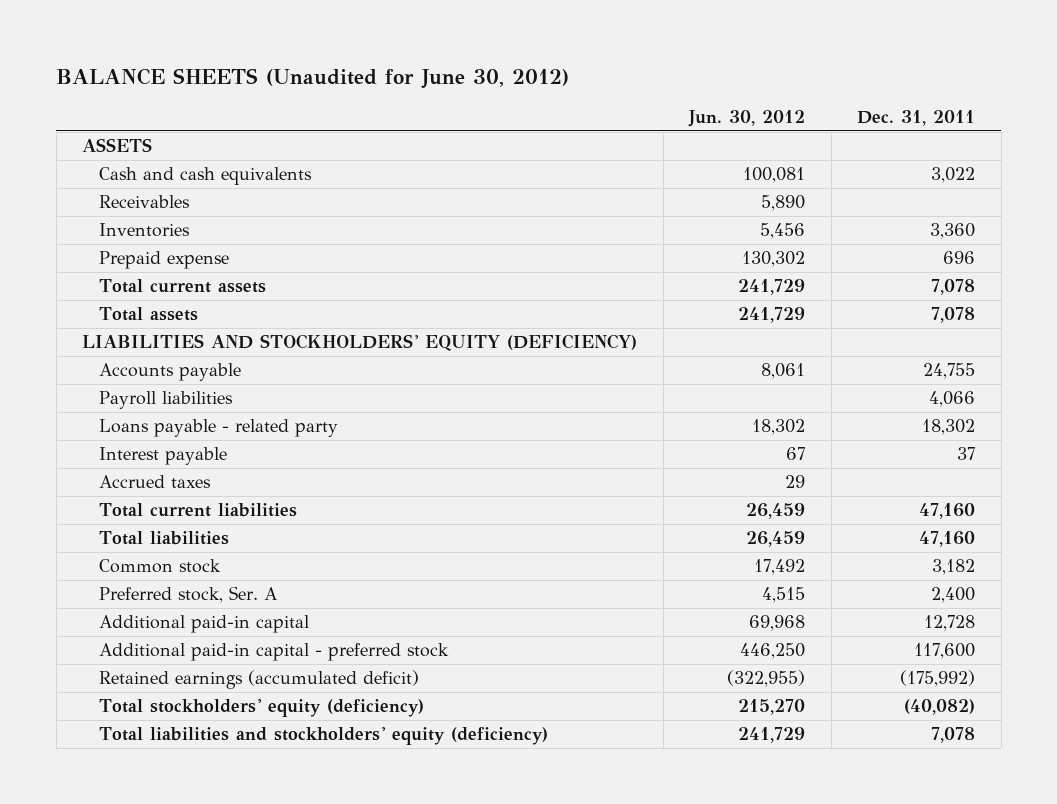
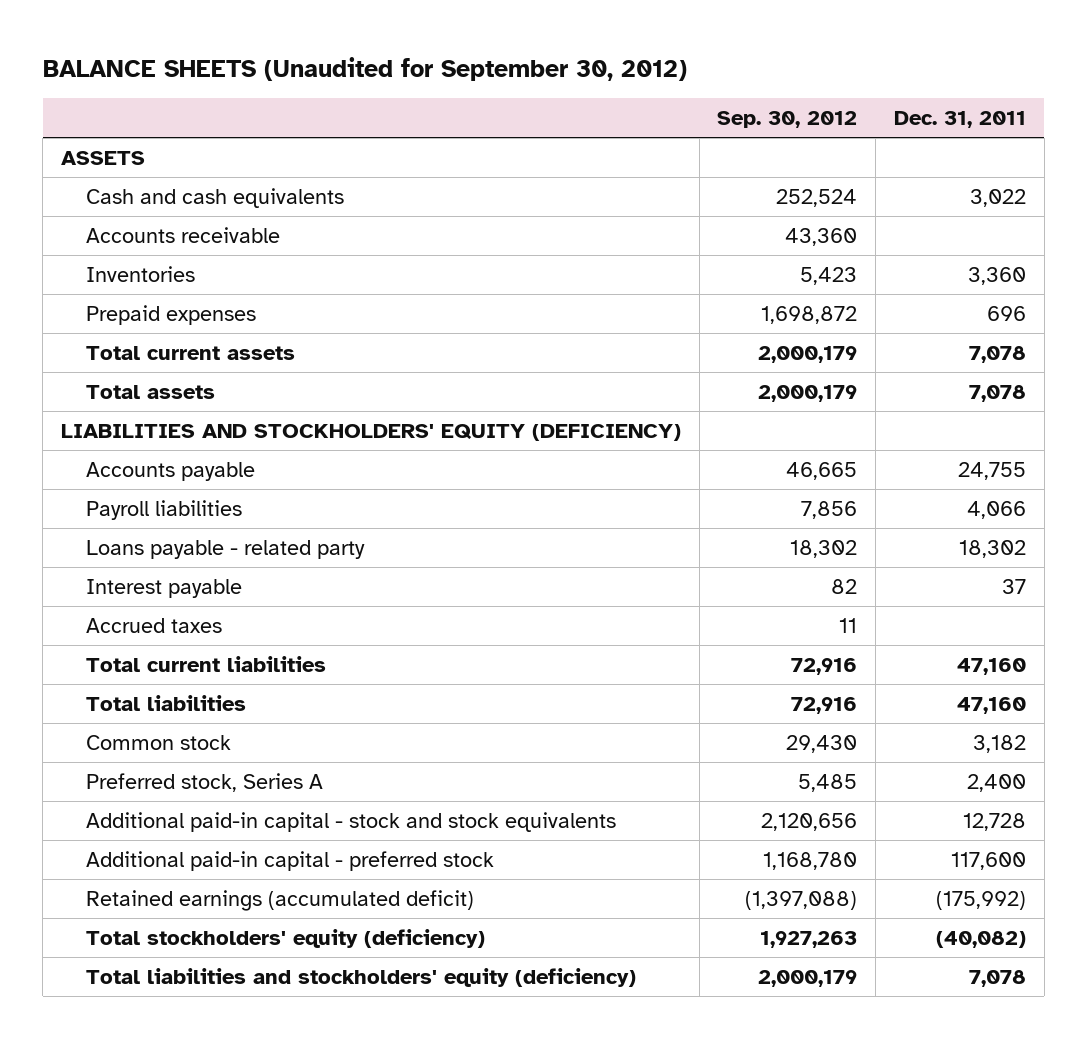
- BALANCE SHEETS (Unaudited for June 30, 2012)
+ BALANCE SHEETS (Unaudited for September 30, 2012)
- | Jun. 30, 2012 | Dec. 31, 2011
+ | Sep. 30, 2012 | Dec. 31, 2011
- Receivables | 5,890 |
+ Accounts receivable | 43,360 |
- Prepaid expense | 130,302 | 696
+ Prepaid expenses | 1,698,872 | 696
- Preferred stock, Ser. A | 4,515 | 2,400
- Additional paid-in capital | 69,968 | 12,728
+ Preferred stock, Series A | 5,485 | 2,400
+ Additional paid-in capital - stock and stock equivalents | 2,120,656 | 12,728

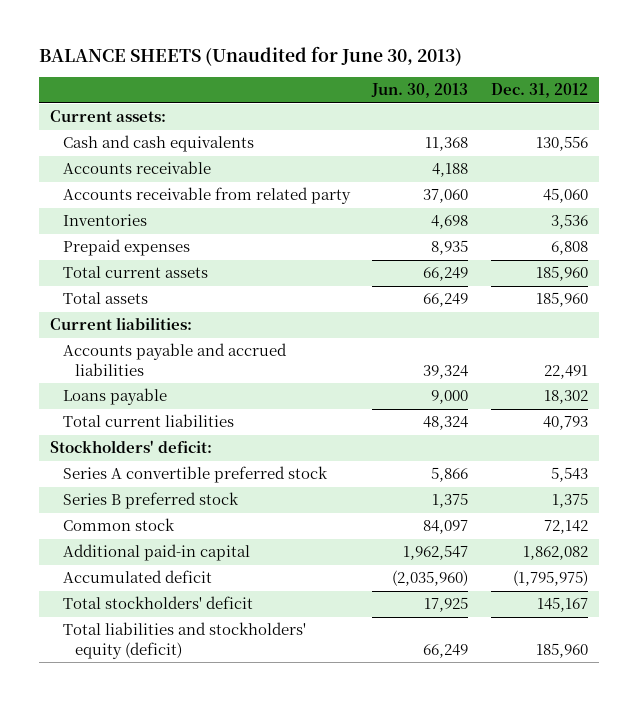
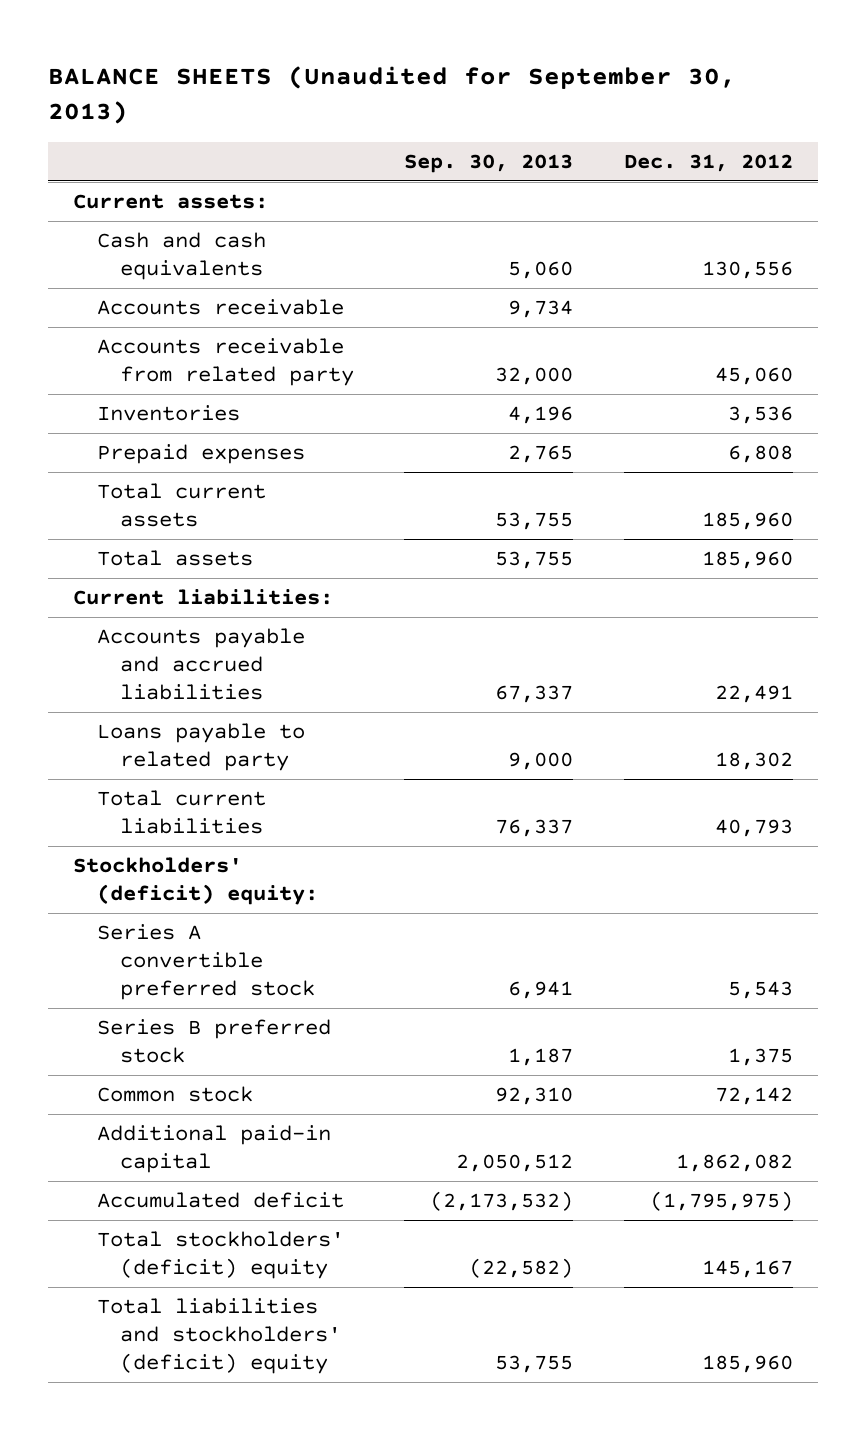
- BALANCE SHEETS (Unaudited for June 30, 2013)
+ BALANCE SHEETS (Unaudited for September 30, 2013)
- | Jun. 30, 2013 | Dec. 31, 2012
+ | Sep. 30, 2013 | Dec. 31, 2012
- Loans payable | 9,000 | 18,302
+ Loans payable to related party | 9,000 | 18,302
- Stockholders' deficit:
+ Stockholders' (deficit) equity:
- Total stockholders' deficit | 17,925 | 145,167
- Total liabilities and stockholders' equity (deficit) | 66,249 | 185,960
+ Total stockholders' (deficit) equity | (22,582) | 145,167
+ Total liabilities and stockholders' (deficit) equity | 53,755 | 185,960

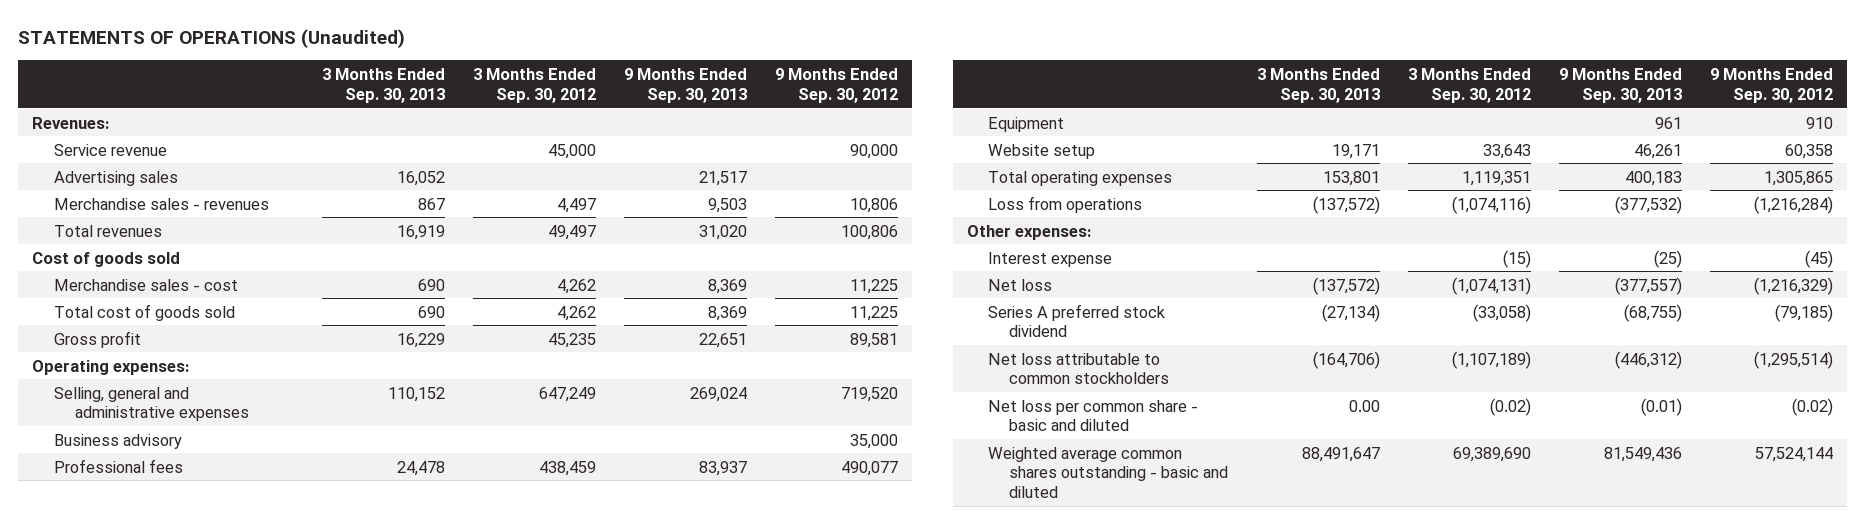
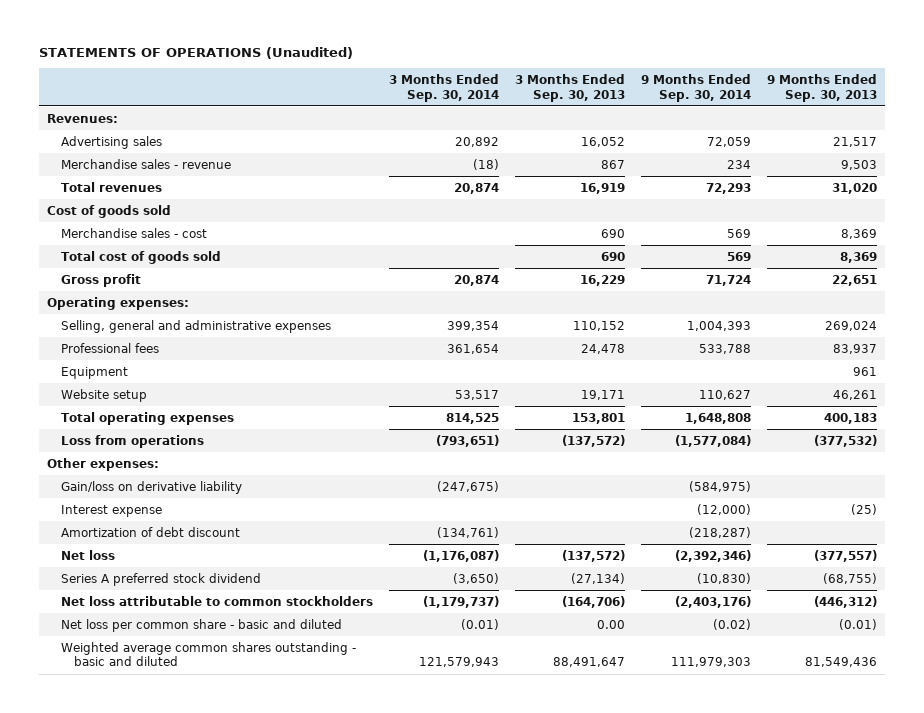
- | 3 Months Ended Sep. 30, 2013 | 3 Months Ended Sep. 30, 2012 | 9 Months Ended Sep. 30, 2013 | 9 Months Ended Sep. 30, 2012
+ | 3 Months Ended Sep. 30, 2014 | 3 Months Ended Sep. 30, 2013 | 9 Months Ended Sep. 30, 2014 | 9 Months Ended Sep. 30, 2013
- Service revenue | | 45,000 | | 90,000
- Merchandise sales - revenues | 867 | 4,497 | 9,503 | 10,806
+ Merchandise sales - revenue | (18) | 867 | 234 | 9,503
- Business advisory | | | | 35,000
+ Gain/loss on derivative liability | (247,675) | | (584,975) |
+ Amortization of debt discount | (134,761) | | (218,287) |

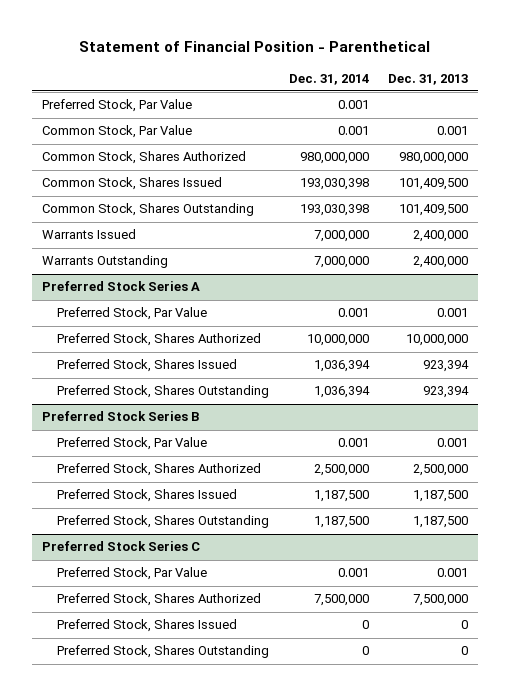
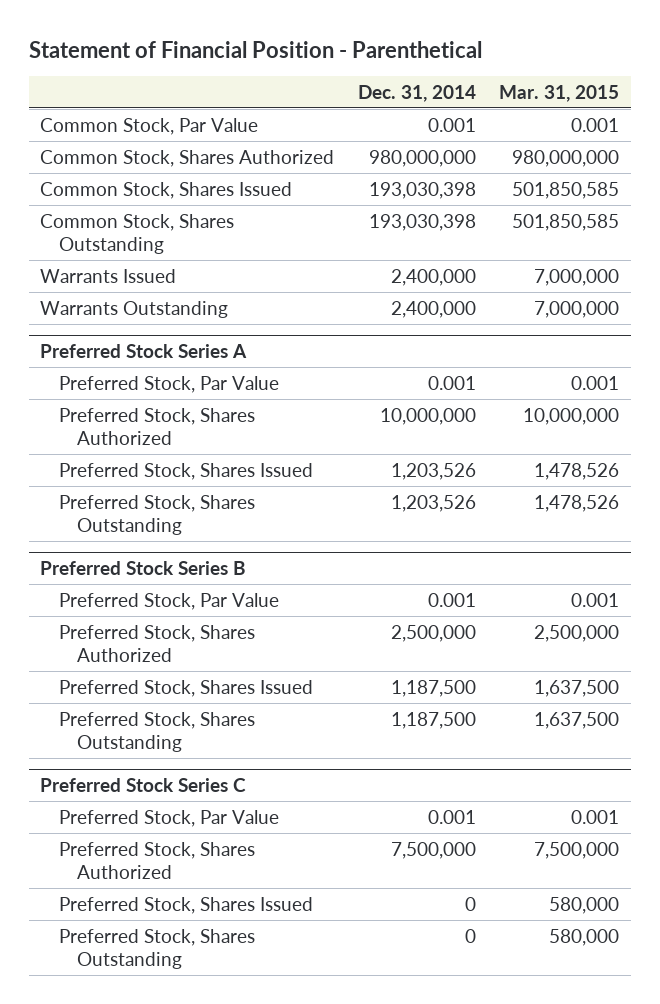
- | Dec. 31, 2014 | Dec. 31, 2013
+ | Dec. 31, 2014 | Mar. 31, 2015
- Preferred Stock, Par Value | 0.001 |
- Warrants Issued | 7,000,000 | 2,400,000
- Warrants Outstanding | 7,000,000 | 2,400,000
+ Warrants Issued | 2,400,000 | 7,000,000
+ Warrants Outstanding | 2,400,000 | 7,000,000
@ Preferred Stock Series A
- Preferred Stock, Shares Issued | 1,036,394 | 923,394
- Preferred Stock, Shares Outstanding | 1,036,394 | 923,394
+ Preferred Stock, Shares Issued | 1,203,526 | 1,478,526
+ Preferred Stock, Shares Outstanding | 1,203,526 | 1,478,526

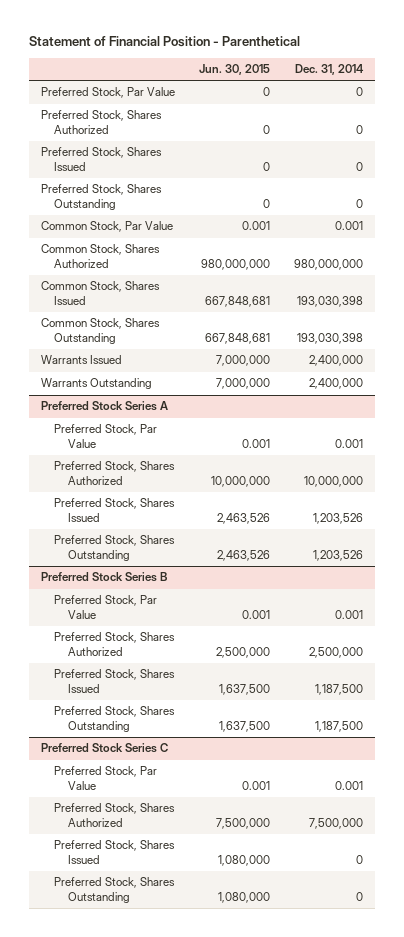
- | Dec. 31, 2014 | Mar. 31, 2015
+ | Jun. 30, 2015 | Dec. 31, 2014
+ Preferred Stock, Par Value | 0 | 0
+ Preferred Stock, Shares Authorized | 0 | 0
+ Preferred Stock, Shares Issued | 0 | 0
+ Preferred Stock, Shares Outstanding | 0 | 0

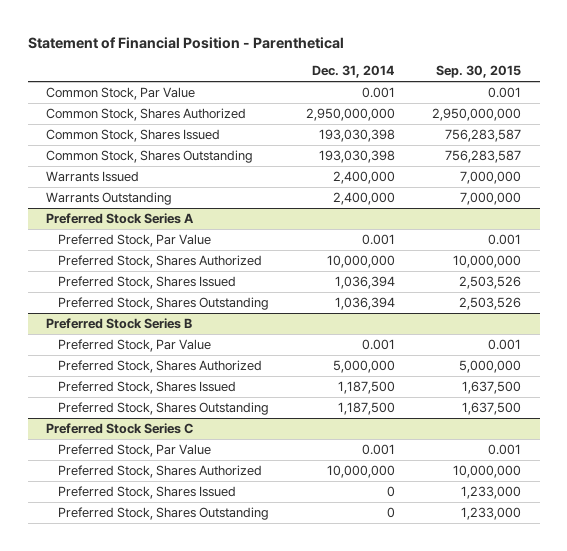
- | Jun. 30, 2015 | Dec. 31, 2014
+ | Dec. 31, 2014 | Sep. 30, 2015
- Preferred Stock, Par Value | 0 | 0
- Preferred Stock, Shares Authorized | 0 | 0
- Preferred Stock, Shares Issued | 0 | 0
- Preferred Stock, Shares Outstanding | 0 | 0
- Common Stock, Shares Authorized | 980,000,000 | 980,000,000
+ Common Stock, Shares Authorized | 2,950,000,000 | 2,950,000,000
@ Preferred Stock Series A
- Preferred Stock, Shares Issued | 2,463,526 | 1,203,526
- Preferred Stock, Shares Outstanding | 2,463,526 | 1,203,526
+ Preferred Stock, Shares Issued | 1,036,394 | 2,503,526
+ Preferred Stock, Shares Outstanding | 1,036,394 | 2,503,526
@ Preferred Stock Series B
- Preferred Stock, Shares Authorized | 2,500,000 | 2,500,000
+ Preferred Stock, Shares Authorized | 5,000,000 | 5,000,000
@ Preferred Stock Series C
- Preferred Stock, Shares Authorized | 7,500,000 | 7,500,000
+ Preferred Stock, Shares Authorized | 10,000,000 | 10,000,000

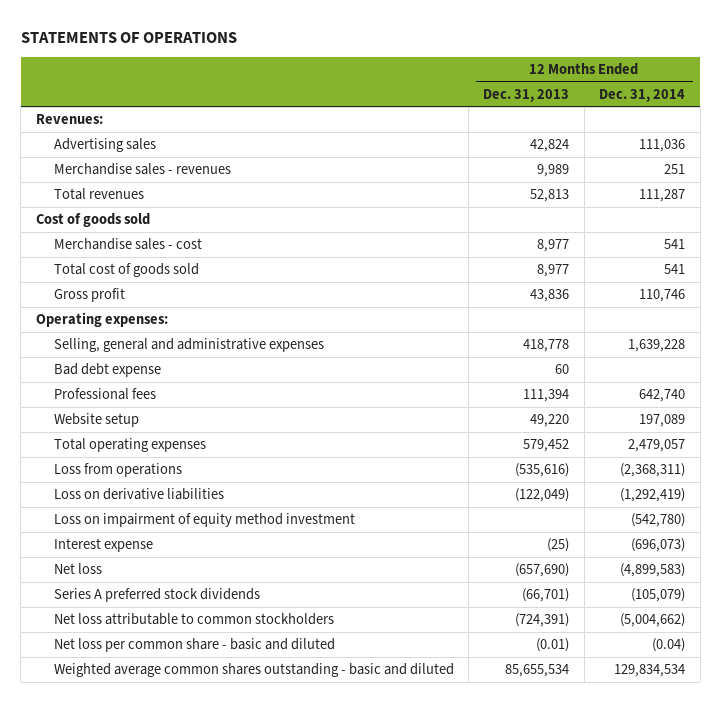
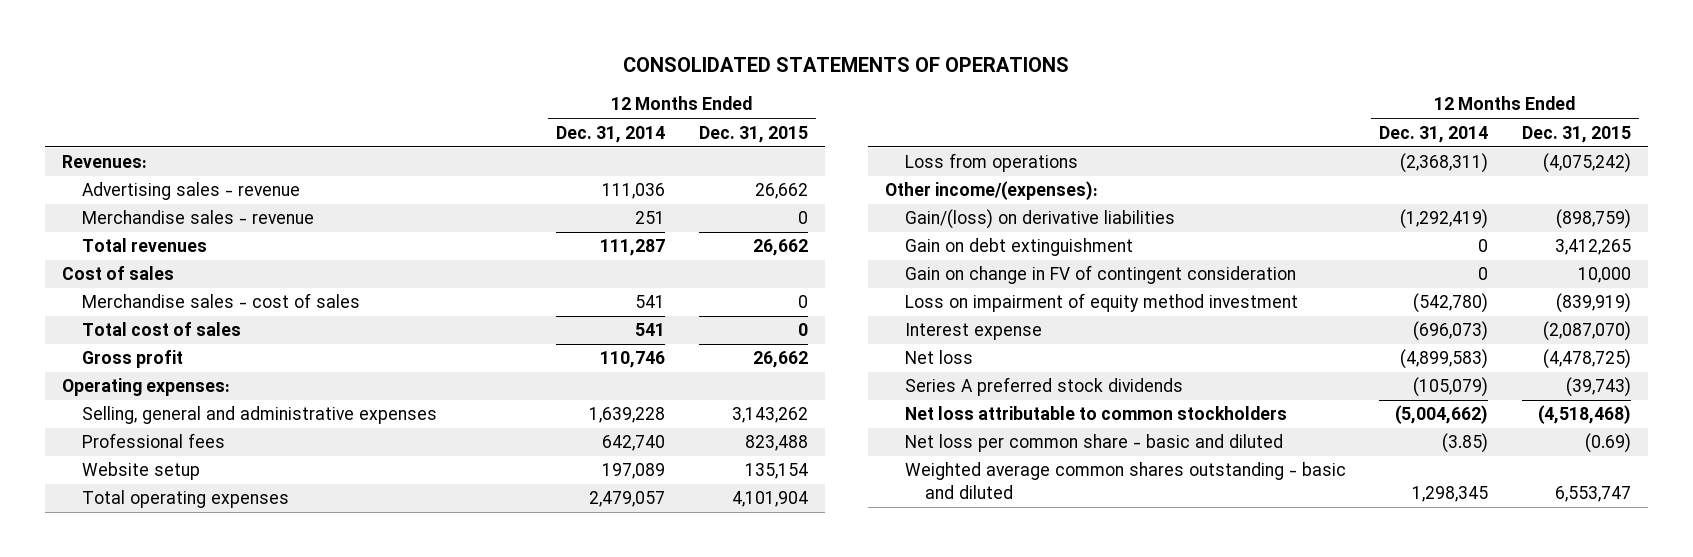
- STATEMENTS OF OPERATIONS
+ CONSOLIDATED STATEMENTS OF OPERATIONS
- | 12 Months Ended Dec. 31, 2013 | 12 Months Ended Dec. 31, 2014
+ | 12 Months Ended Dec. 31, 2014 | 12 Months Ended Dec. 31, 2015
- Advertising sales | 42,824 | 111,036
- Merchandise sales - revenues | 9,989 | 251
+ Advertising sales - revenue | 111,036 | 26,662
+ Merchandise sales - revenue | 251 | 0
- Cost of goods sold
- Merchandise sales - cost | 8,977 | 541
- Total cost of goods sold | 8,977 | 541
+ Cost of sales
+ Merchandise sales - cost of sales | 541 | 0
+ Total cost of sales | 541 | 0
- Bad debt expense | 60 |
- Loss on derivative liabilities | (122,049) | (1,292,419)
+ Other income/(expenses):
+ Gain/(loss) on derivative liabilities | (1,292,419) | (898,759)
+ Gain on debt extinguishment | 0 | 3,412,265
+ Gain on change in FV of contingent consideration | 0 | 10,000
- Net loss per common share - basic and diluted | (0.01) | (0.04)
- Weighted average common shares outstanding - basic and diluted | 85,655,534 | 129,834,534
+ Net loss per common share - basic and diluted | (3.85) | (0.69)
+ Weighted average common shares outstanding - basic and diluted | 1,298,345 | 6,553,747

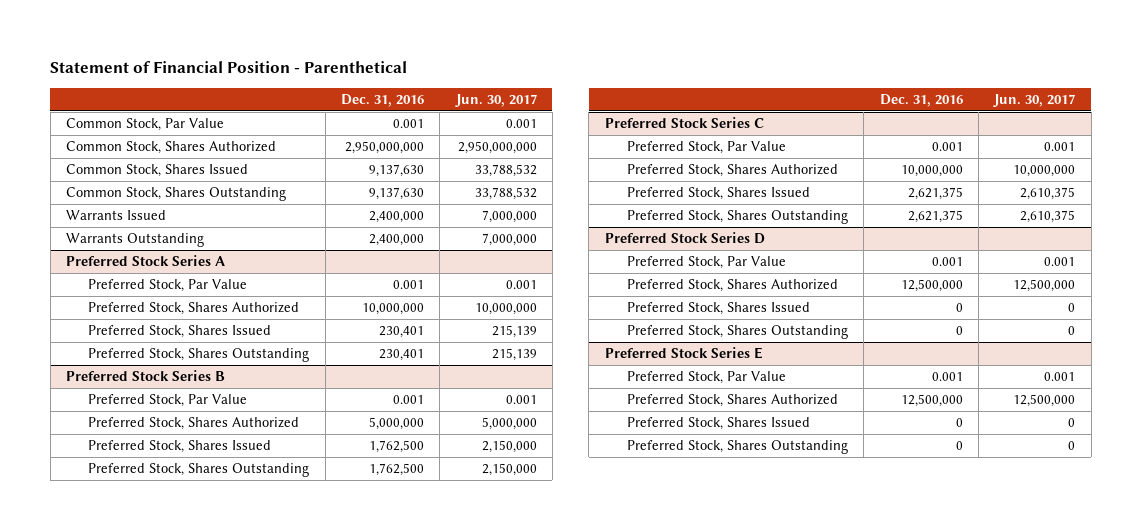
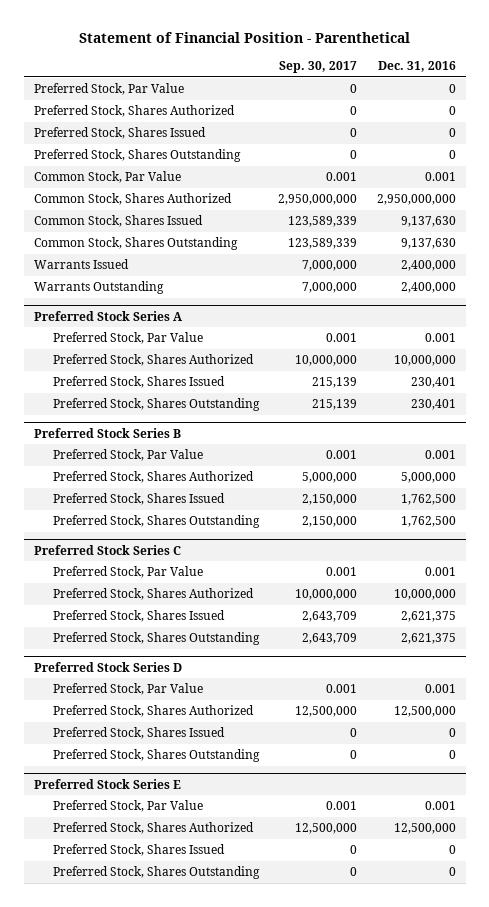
- | Dec. 31, 2016 | Jun. 30, 2017
+ | Sep. 30, 2017 | Dec. 31, 2016
+ Preferred Stock, Par Value | 0 | 0
+ Preferred Stock, Shares Authorized | 0 | 0
+ Preferred Stock, Shares Issued | 0 | 0
+ Preferred Stock, Shares Outstanding | 0 | 0

